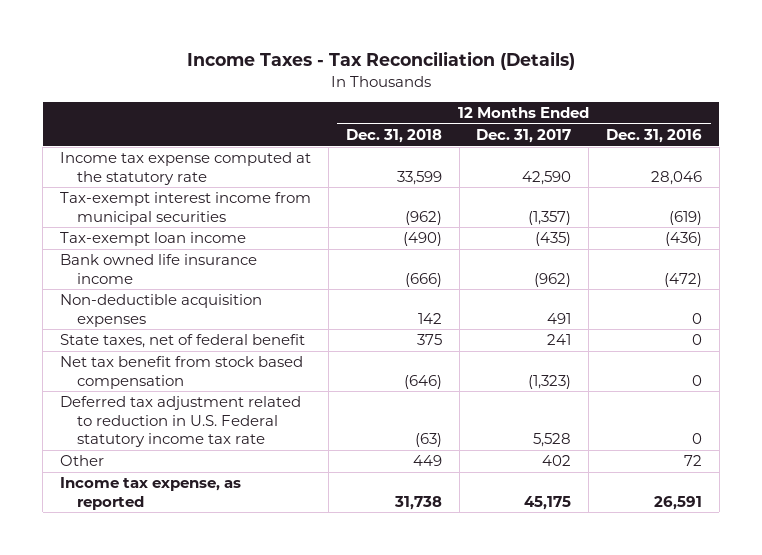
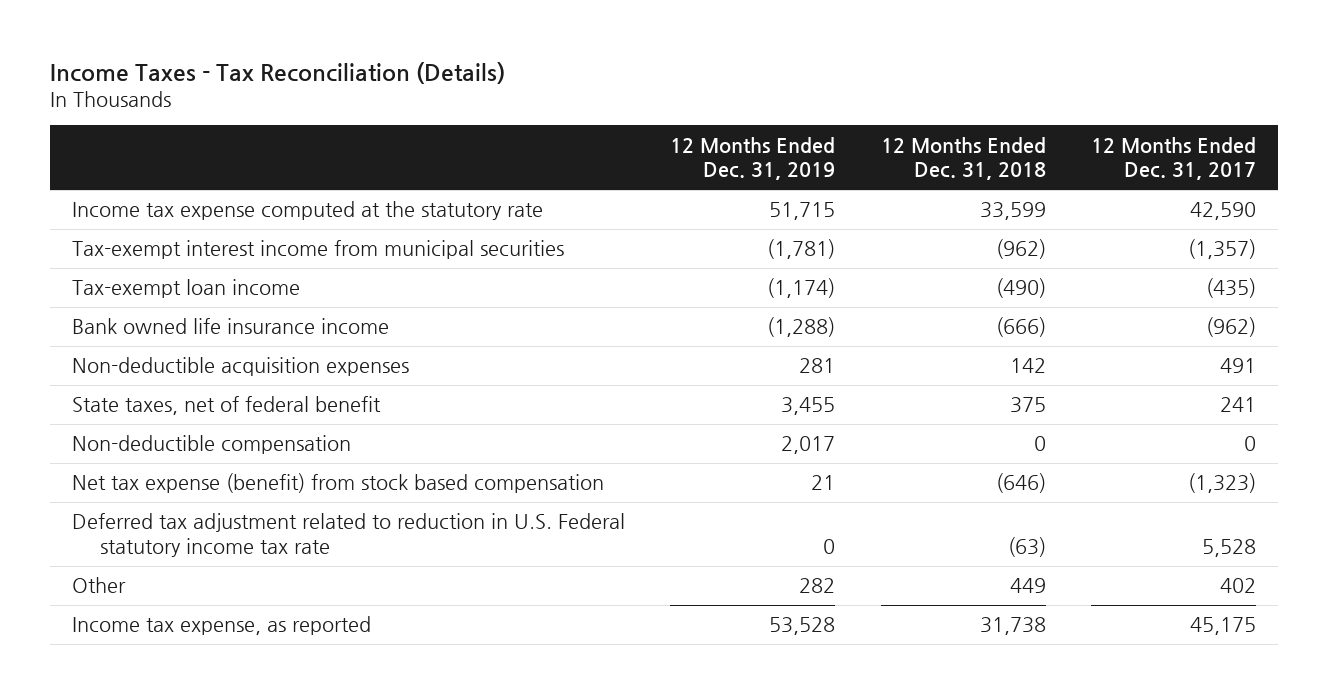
- | 12 Months Ended Dec. 31, 2018 | 12 Months Ended Dec. 31, 2017 | 12 Months Ended Dec. 31, 2016
+ | 12 Months Ended Dec. 31, 2019 | 12 Months Ended Dec. 31, 2018 | 12 Months Ended Dec. 31, 2017
- Net tax benefit from stock based compensation | (646) | (1,323) | 0
+ Non-deductible compensation | 2,017 | 0 | 0
+ Net tax expense (benefit) from stock based compensation | 21 | (646) | (1,323)

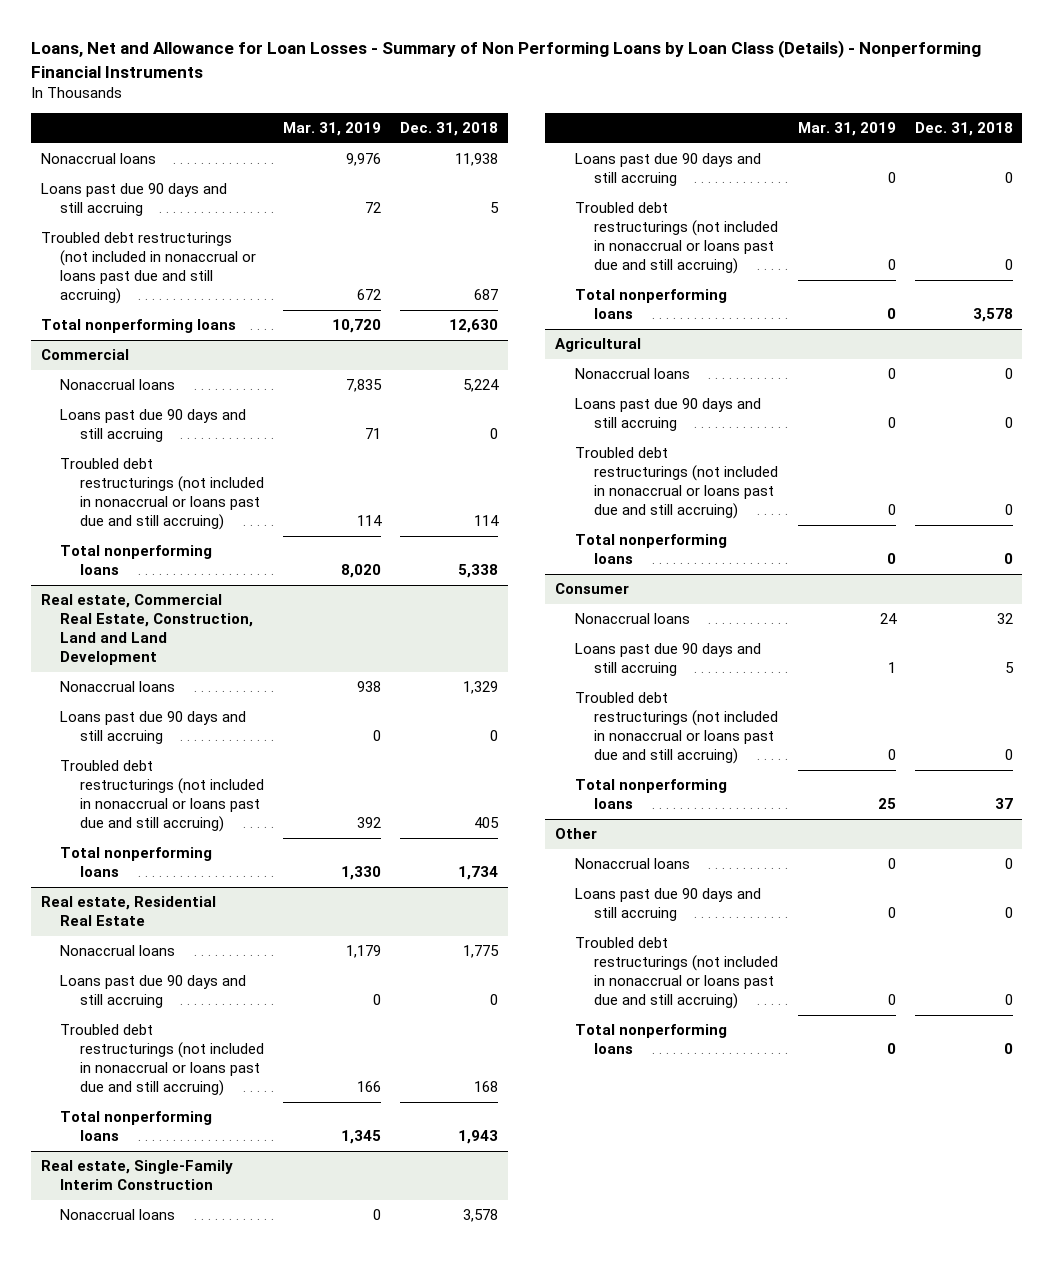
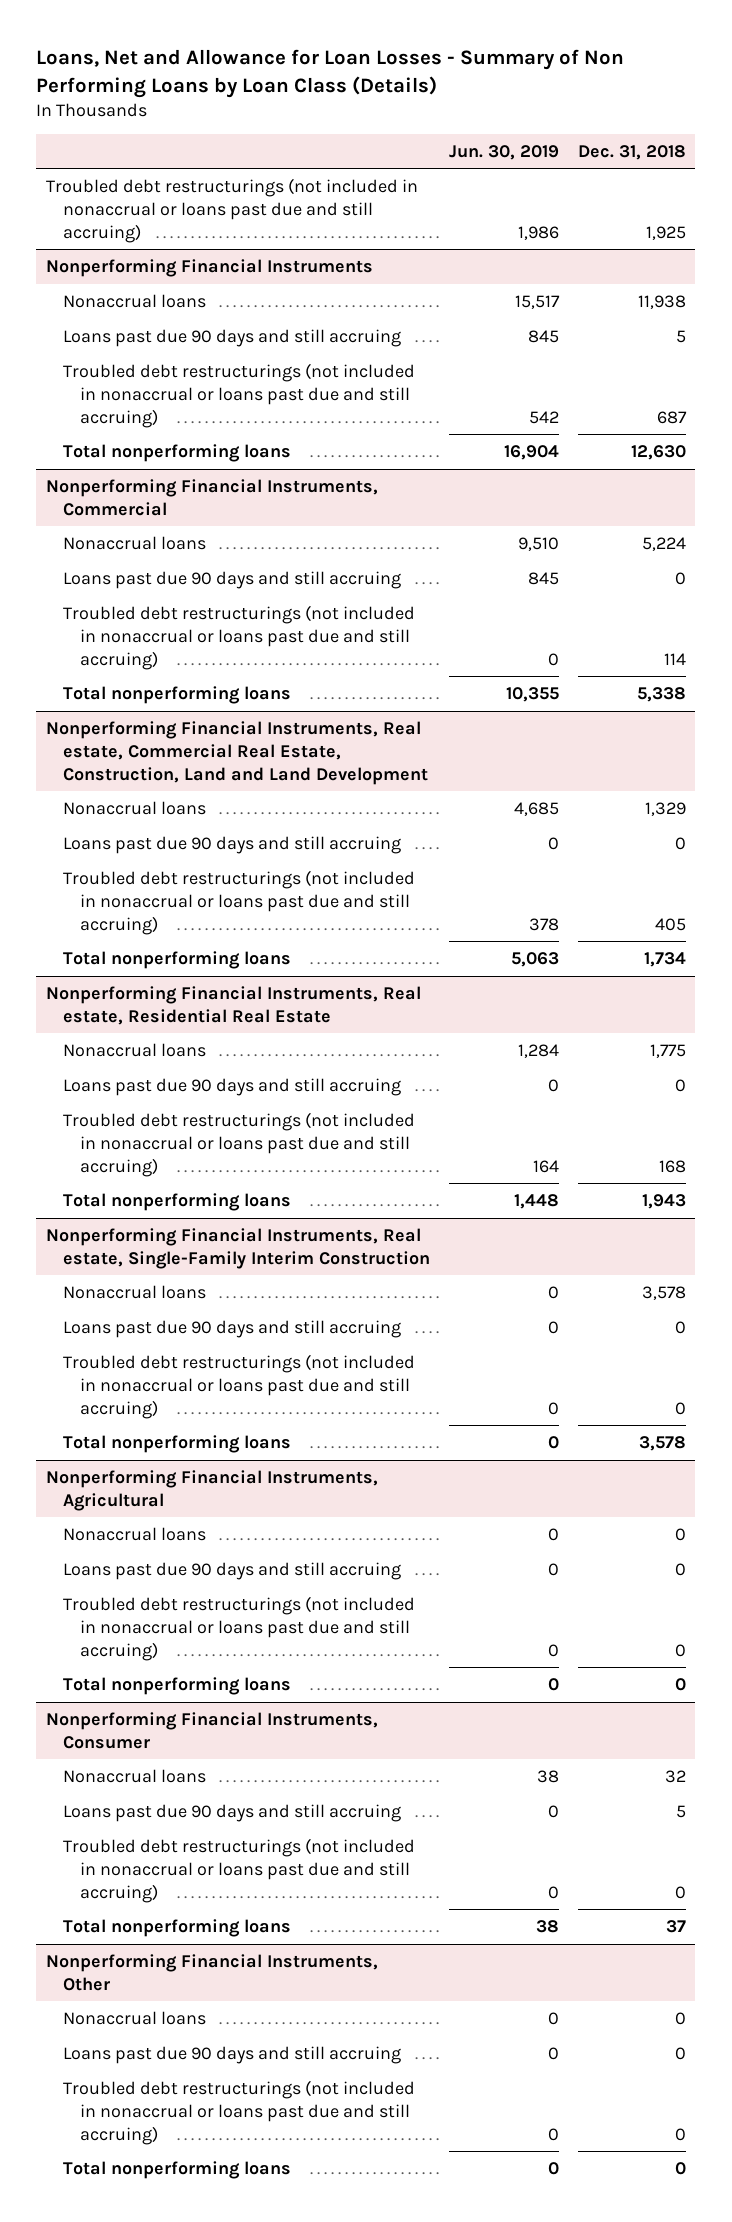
- Loans, Net and Allowance for Loan Losses - Summary of Non Performing Loans by Loan Class (Details) - Nonperforming Financial Instruments
+ Loans, Net and Allowance for Loan Losses - Summary of Non Performing Loans by Loan Class (Details)
- | Mar. 31, 2019 | Dec. 31, 2018
+ | Jun. 30, 2019 | Dec. 31, 2018
+ Troubled debt restructurings (not included in nonaccrual or loans past due and still accruing) | 1,986 | 1,925
+ Nonperforming Financial Instruments
- Commercial
+ Nonperforming Financial Instruments, Commercial
- Real estate, Commercial Real Estate, Construction, Land and Land Development
+ Nonperforming Financial Instruments, Real estate, Commercial Real Estate, Construction, Land and Land Development
- Real estate, Residential Real Estate
+ Nonperforming Financial Instruments, Real estate, Residential Real Estate
- Real estate, Single-Family Interim Construction
+ Nonperforming Financial Instruments, Real estate, Single-Family Interim Construction
- Agricultural
+ Nonperforming Financial Instruments, Agricultural
- Consumer
+ Nonperforming Financial Instruments, Consumer
- Other
+ Nonperforming Financial Instruments, Other

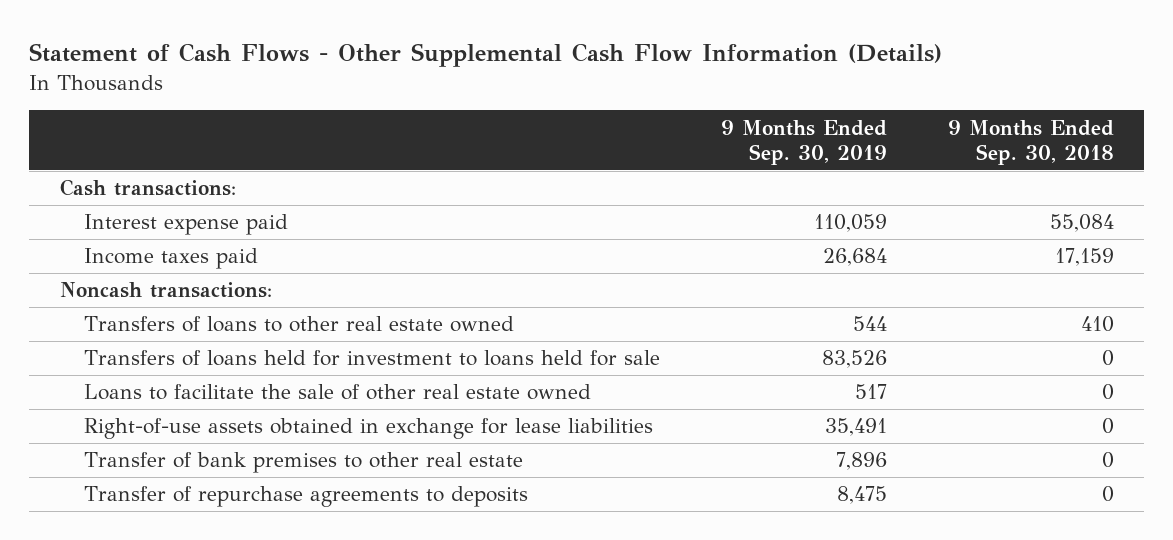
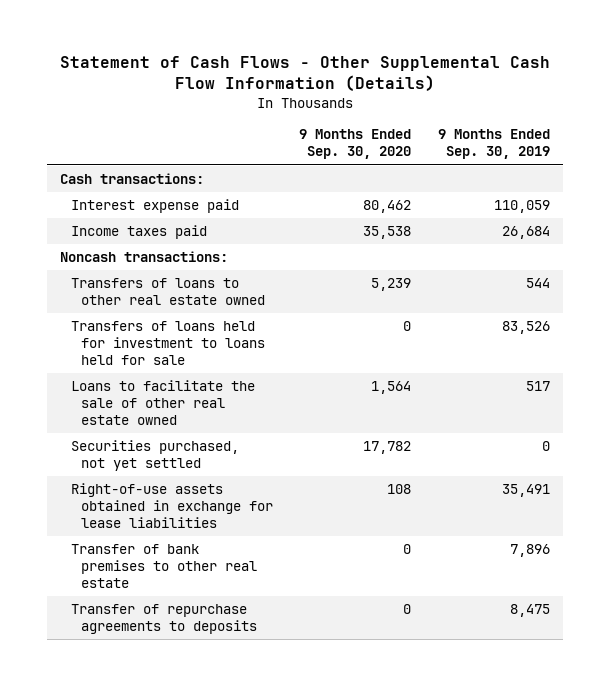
- | 9 Months Ended Sep. 30, 2019 | 9 Months Ended Sep. 30, 2018
+ | 9 Months Ended Sep. 30, 2020 | 9 Months Ended Sep. 30, 2019
+ Securities purchased, not yet settled | 17,782 | 0

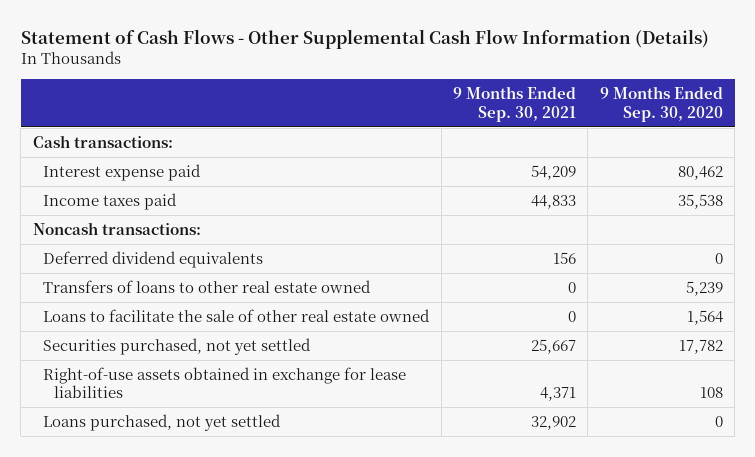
- | 9 Months Ended Sep. 30, 2020 | 9 Months Ended Sep. 30, 2019
+ | 9 Months Ended Sep. 30, 2021 | 9 Months Ended Sep. 30, 2020
+ Deferred dividend equivalents | 156 | 0
- Transfers of loans held for investment to loans held for sale | 0 | 83,526
- Transfer of bank premises to other real estate | 0 | 7,896
- Transfer of repurchase agreements to deposits | 0 | 8,475
+ Loans purchased, not yet settled | 32,902 | 0

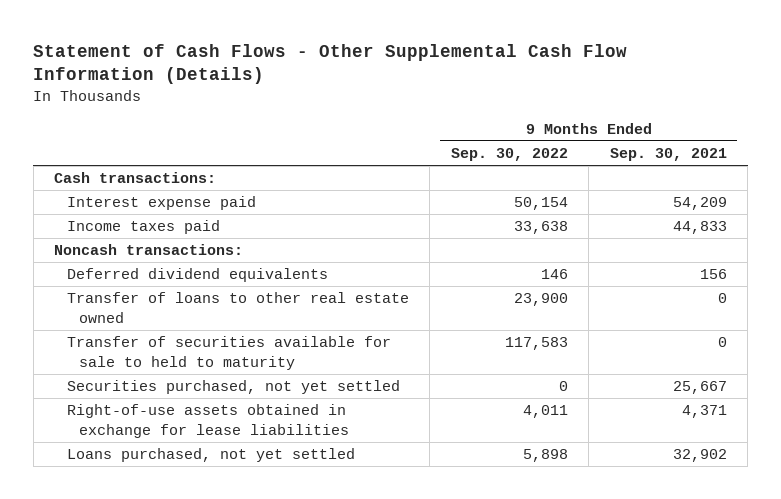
- | 9 Months Ended Sep. 30, 2021 | 9 Months Ended Sep. 30, 2020
+ | 9 Months Ended Sep. 30, 2022 | 9 Months Ended Sep. 30, 2021
- Transfers of loans to other real estate owned | 0 | 5,239
- Loans to facilitate the sale of other real estate owned | 0 | 1,564
+ Transfer of loans to other real estate owned | 23,900 | 0
+ Transfer of securities available for sale to held to maturity | 117,583 | 0

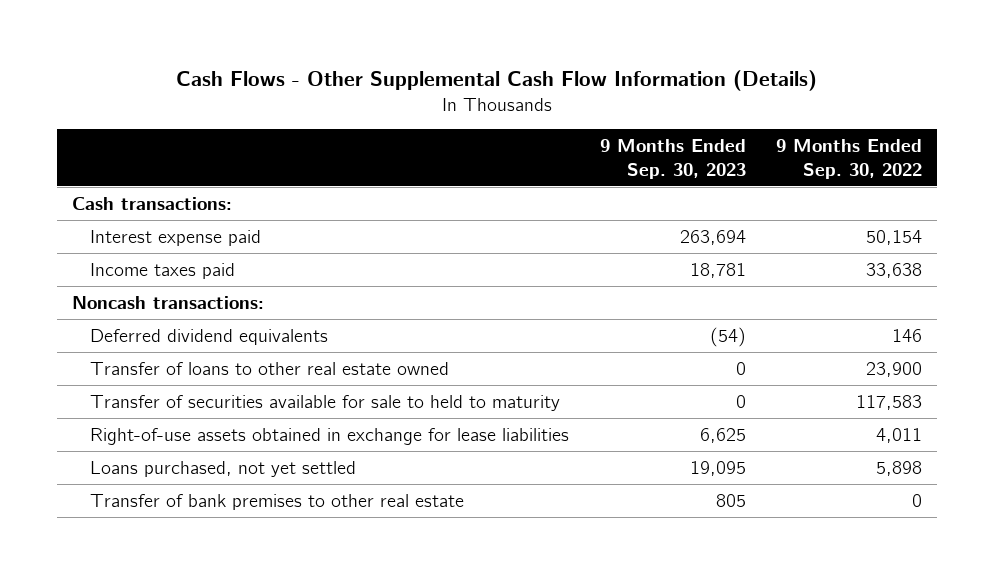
- Statement of Cash Flows - Other Supplemental Cash Flow Information (Details)
+ Cash Flows - Other Supplemental Cash Flow Information (Details)
- | 9 Months Ended Sep. 30, 2022 | 9 Months Ended Sep. 30, 2021
+ | 9 Months Ended Sep. 30, 2023 | 9 Months Ended Sep. 30, 2022
- Securities purchased, not yet settled | 0 | 25,667
+ Transfer of bank premises to other real estate | 805 | 0

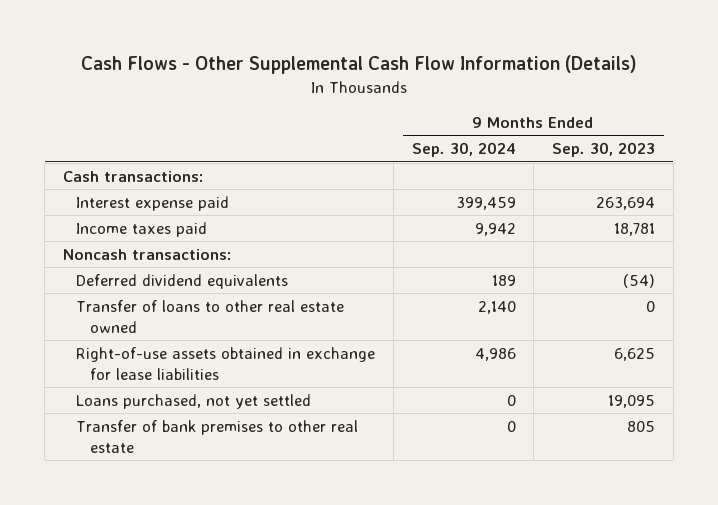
- | 9 Months Ended Sep. 30, 2023 | 9 Months Ended Sep. 30, 2022
+ | 9 Months Ended Sep. 30, 2024 | 9 Months Ended Sep. 30, 2023
- Transfer of securities available for sale to held to maturity | 0 | 117,583

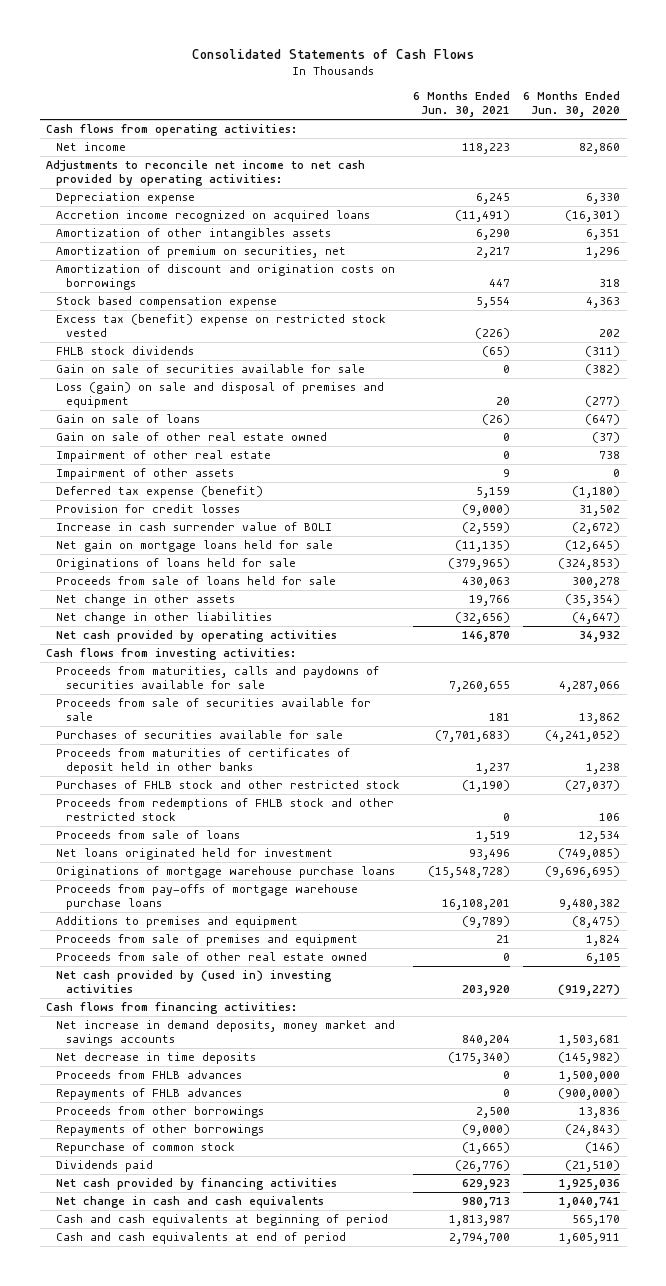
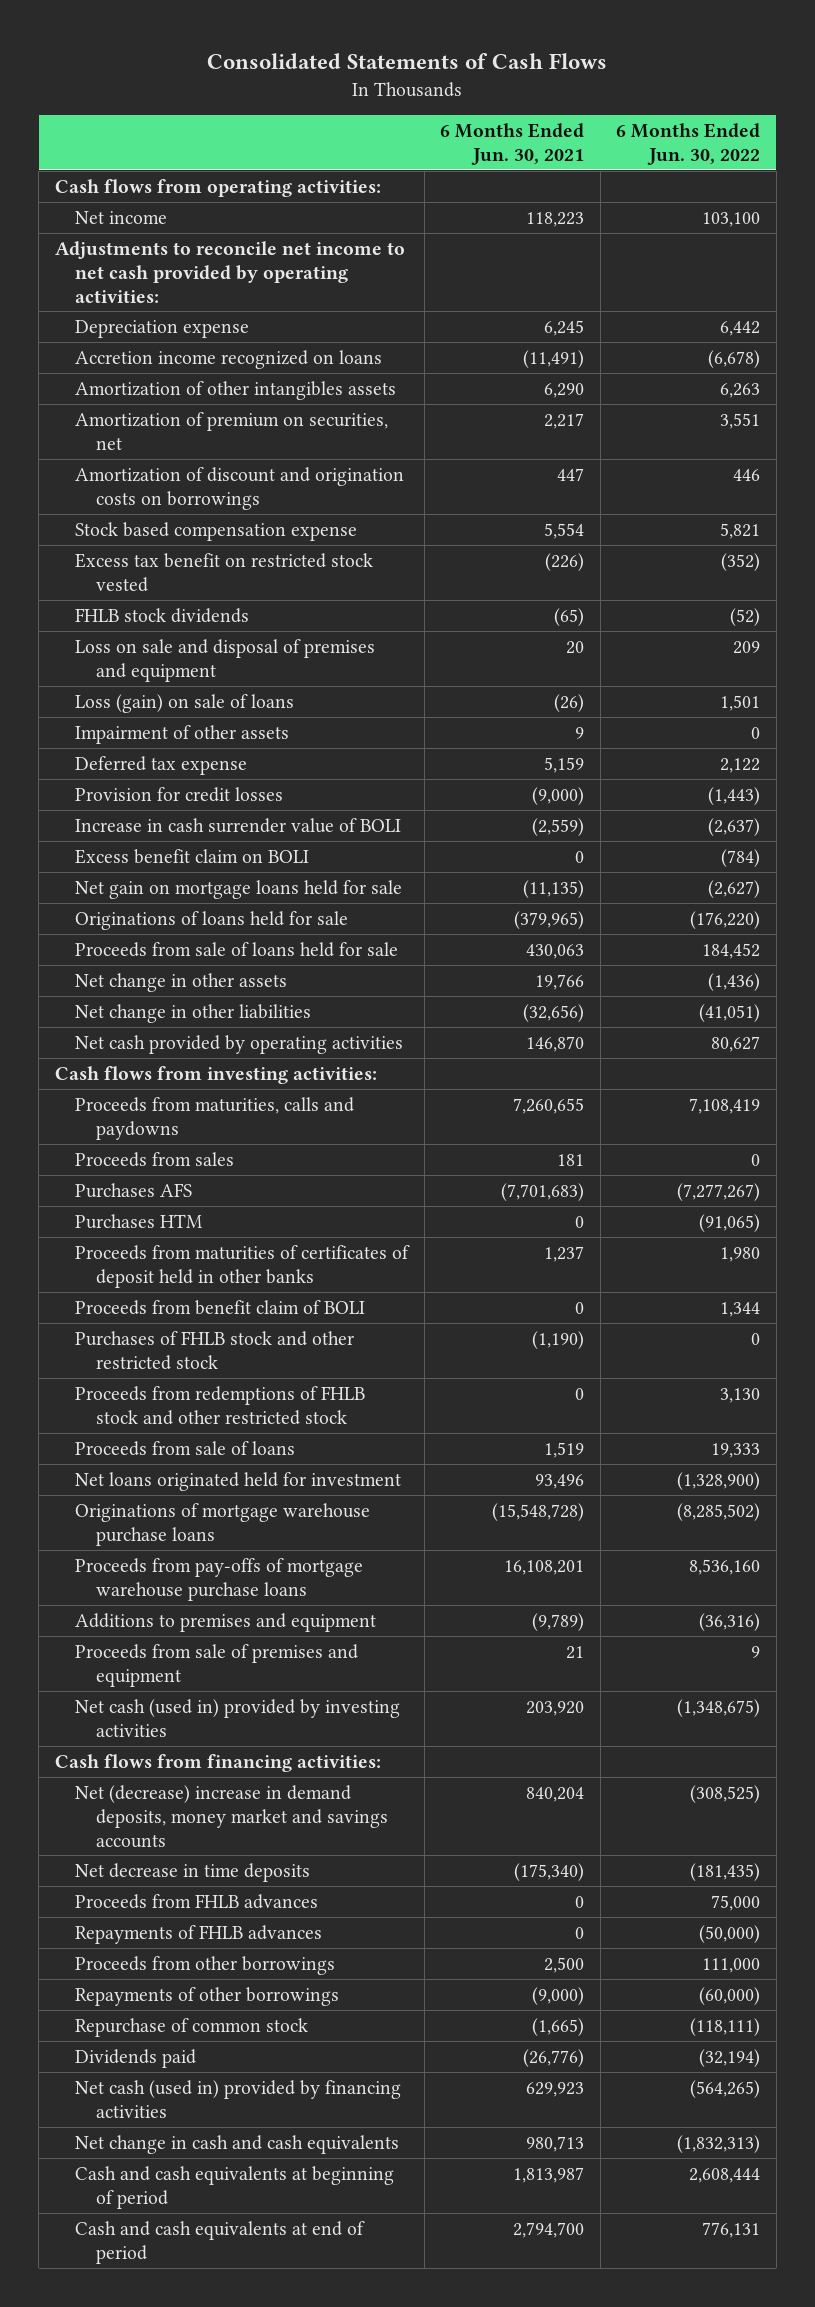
- | 6 Months Ended Jun. 30, 2021 | 6 Months Ended Jun. 30, 2020
+ | 6 Months Ended Jun. 30, 2021 | 6 Months Ended Jun. 30, 2022
- Accretion income recognized on acquired loans | (11,491) | (16,301)
+ Accretion income recognized on loans | (11,491) | (6,678)
- Excess tax (benefit) expense on restricted stock vested | (226) | 202
+ Excess tax benefit on restricted stock vested | (226) | (352)
- Gain on sale of securities available for sale | 0 | (382)
- Loss (gain) on sale and disposal of premises and equipment | 20 | (277)
- Gain on sale of loans | (26) | (647)
- Gain on sale of other real estate owned | 0 | (37)
- Impairment of other real estate | 0 | 738
+ Loss on sale and disposal of premises and equipment | 20 | 209
+ Loss (gain) on sale of loans | (26) | 1,501
- Deferred tax expense (benefit) | 5,159 | (1,180)
+ Deferred tax expense | 5,159 | 2,122
+ Excess benefit claim on BOLI | 0 | (784)
- Proceeds from maturities, calls and paydowns of securities available for sale | 7,260,655 | 4,287,066
- Proceeds from sale of securities available for sale | 181 | 13,862
- Purchases of securities available for sale | (7,701,683) | (4,241,052)
+ Proceeds from maturities, calls and paydowns | 7,260,655 | 7,108,419
+ Proceeds from sales | 181 | 0
+ Purchases AFS | (7,701,683) | (7,277,267)
+ Purchases HTM | 0 | (91,065)
+ Proceeds from benefit claim of BOLI | 0 | 1,344
- Proceeds from sale of other real estate owned | 0 | 6,105
- Net cash provided by (used in) investing activities | 203,920 | (919,227)
+ Net cash (used in) provided by investing activities | 203,920 | (1,348,675)
- Net increase in demand deposits, money market and savings accounts | 840,204 | 1,503,681
+ Net (decrease) increase in demand deposits, money market and savings accounts | 840,204 | (308,525)
- Net cash provided by financing activities | 629,923 | 1,925,036
+ Net cash (used in) provided by financing activities | 629,923 | (564,265)

